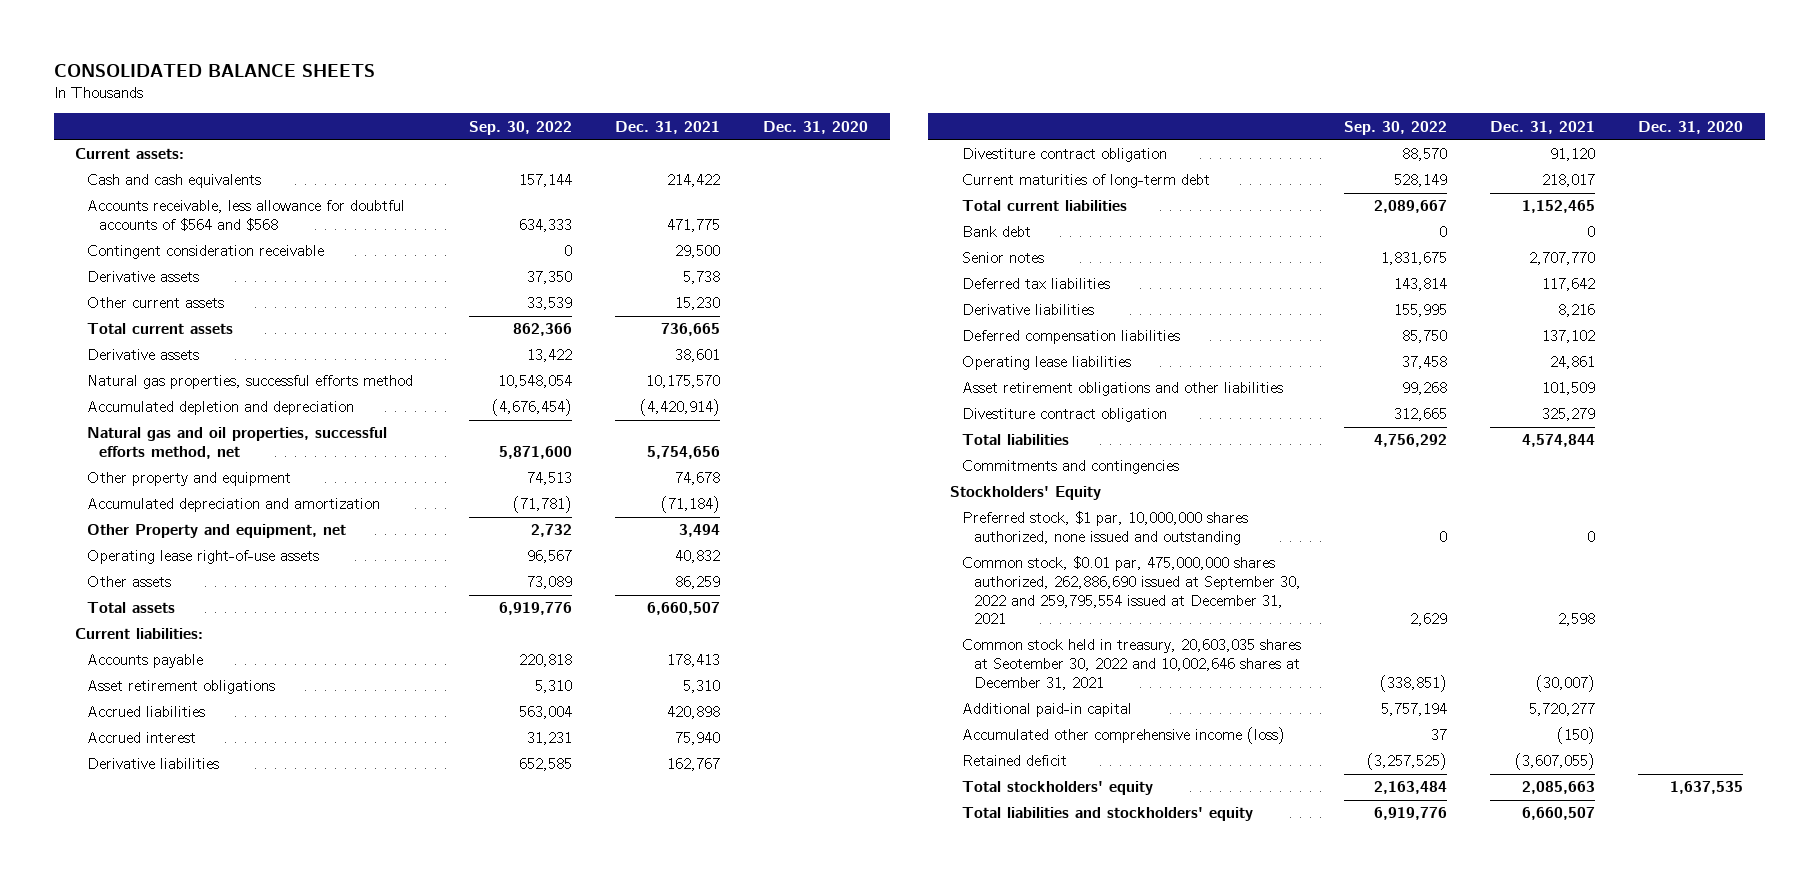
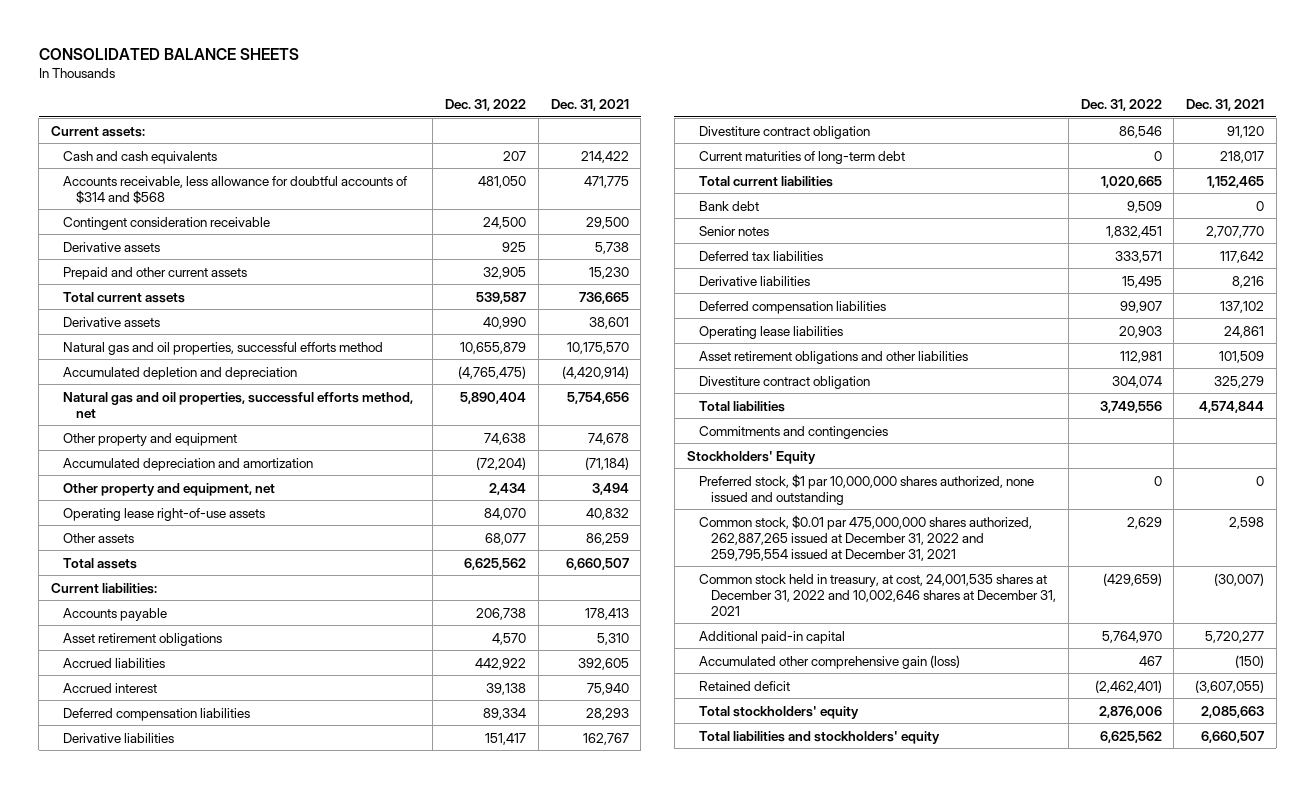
- | Sep. 30, 2022 | Dec. 31, 2021 | Dec. 31, 2020
+ | Dec. 31, 2022 | Dec. 31, 2021
- Accounts receivable, less allowance for doubtful accounts of $564 and $568 | 634,333 | 471,775 |
+ Accounts receivable, less allowance for doubtful accounts of $314 and $568 | 481,050 | 471,775
- Other current assets | 33,539 | 15,230 |
+ Prepaid and other current assets | 32,905 | 15,230
- Natural gas properties, successful efforts method | 10,548,054 | 10,175,570 |
+ Natural gas and oil properties, successful efforts method | 10,655,879 | 10,175,570
- Other Property and equipment, net | 2,732 | 3,494 |
+ Other property and equipment, net | 2,434 | 3,494
- Accrued liabilities | 563,004 | 420,898 |
+ Accrued liabilities | 442,922 | 392,605
+ Deferred compensation liabilities | 89,334 | 28,293
- Preferred stock, $1 par, 10,000,000 shares authorized, none issued and outstanding | 0 | 0 |
- Common stock, $0.01 par, 475,000,000 shares authorized, 262,886,690 issued at September 30, 2022 and 259,795,554 issued at December 31, 2021 | 2,629 | 2,598 |
- Common stock held in treasury, 20,603,035 shares at Seotember 30, 2022 and 10,002,646 shares at December 31, 2021 | (338,851) | (30,007) |
+ Preferred stock, $1 par 10,000,000 shares authorized, none issued and outstanding | 0 | 0
+ Common stock, $0.01 par 475,000,000 shares authorized, 262,887,265 issued at December 31, 2022 and 259,795,554 issued at December 31, 2021 | 2,629 | 2,598
+ Common stock held in treasury, at cost, 24,001,535 shares at December 31, 2022 and 10,002,646 shares at December 31, 2021 | (429,659) | (30,007)
- Accumulated other comprehensive income (loss) | 37 | (150) |
+ Accumulated other comprehensive gain (loss) | 467 | (150)

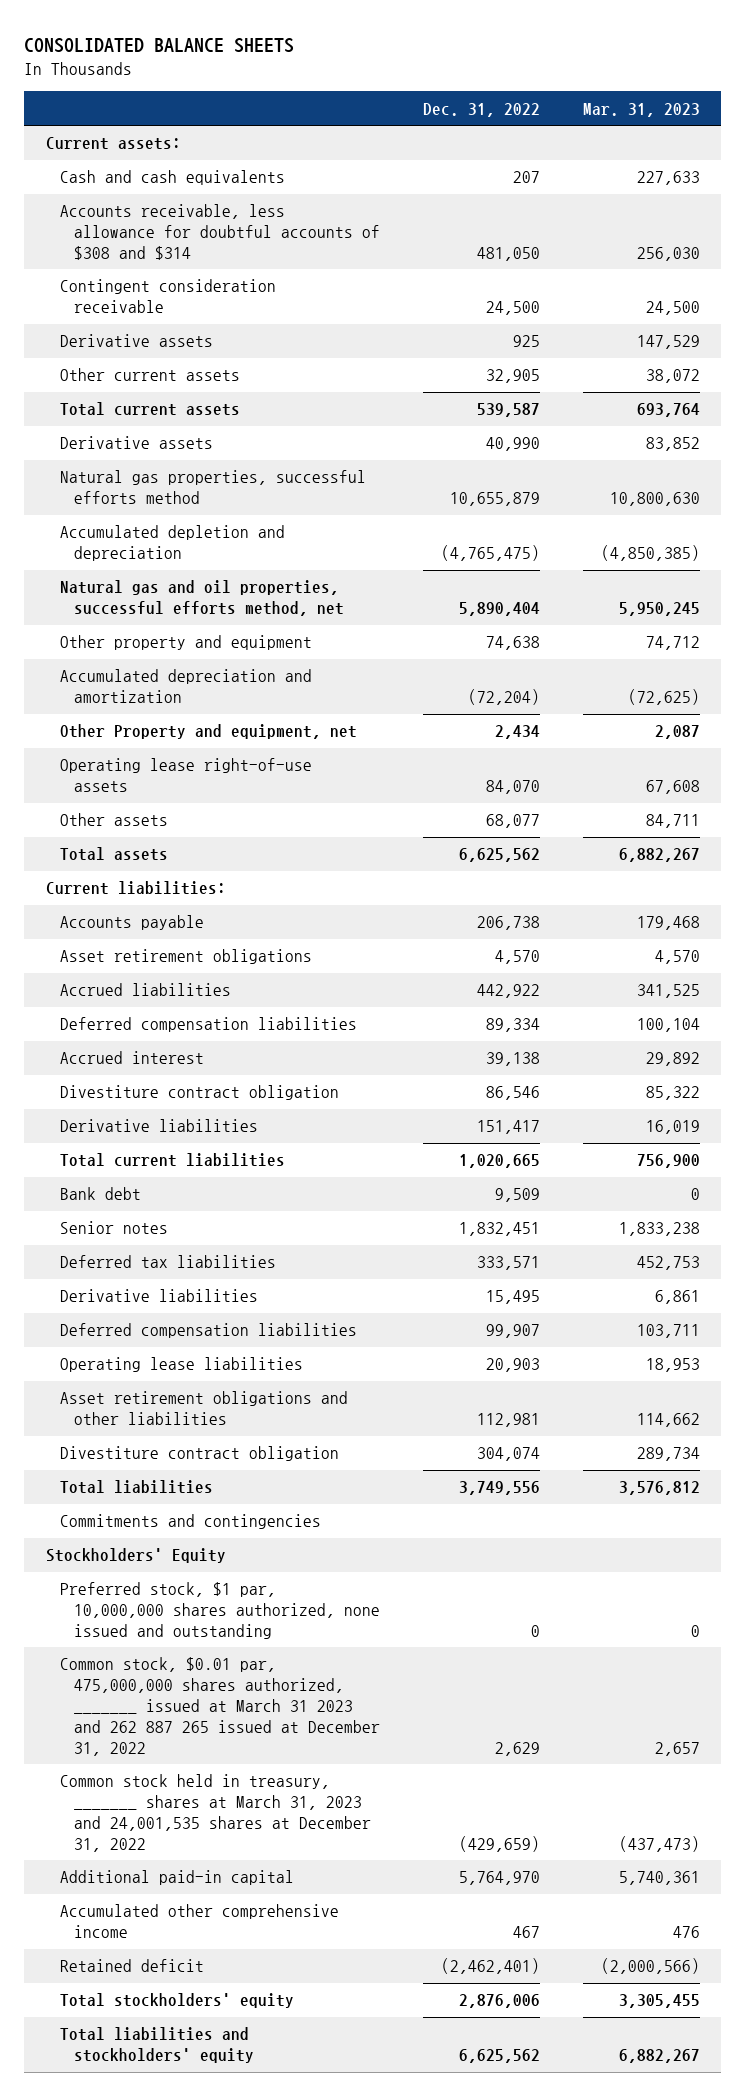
- | Dec. 31, 2022 | Dec. 31, 2021
+ | Dec. 31, 2022 | Mar. 31, 2023
- Accounts receivable, less allowance for doubtful accounts of $314 and $568 | 481,050 | 471,775
+ Accounts receivable, less allowance for doubtful accounts of $308 and $314 | 481,050 | 256,030
- Prepaid and other current assets | 32,905 | 15,230
+ Other current assets | 32,905 | 38,072
- Natural gas and oil properties, successful efforts method | 10,655,879 | 10,175,570
+ Natural gas properties, successful efforts method | 10,655,879 | 10,800,630
- Other property and equipment, net | 2,434 | 3,494
+ Other Property and equipment, net | 2,434 | 2,087
moved down: Accrued interest | 39,138 | 29,892
- Current maturities of long-term debt | 0 | 218,017
moved down: Derivative liabilities | 151,417 | 16,019
- Preferred stock, $1 par 10,000,000 shares authorized, none issued and outstanding | 0 | 0
- Common stock, $0.01 par 475,000,000 shares authorized, 262,887,265 issued at December 31, 2022 and 259,795,554 issued at December 31, 2021 | 2,629 | 2,598
- Common stock held in treasury, at cost, 24,001,535 shares at December 31, 2022 and 10,002,646 shares at December 31, 2021 | (429,659) | (30,007)
+ Preferred stock, $1 par, 10,000,000 shares authorized, none issued and outstanding | 0 | 0
+ Common stock, $0.01 par, 475,000,000 shares authorized, _______ issued at March 31 2023 and 262 887 265 issued at December 31, 2022 | 2,629 | 2,657
+ Common stock held in treasury, _______ shares at March 31, 2023 and 24,001,535 shares at December 31, 2022 | (429,659) | (437,473)
- Accumulated other comprehensive gain (loss) | 467 | (150)
+ Accumulated other comprehensive income | 467 | 476

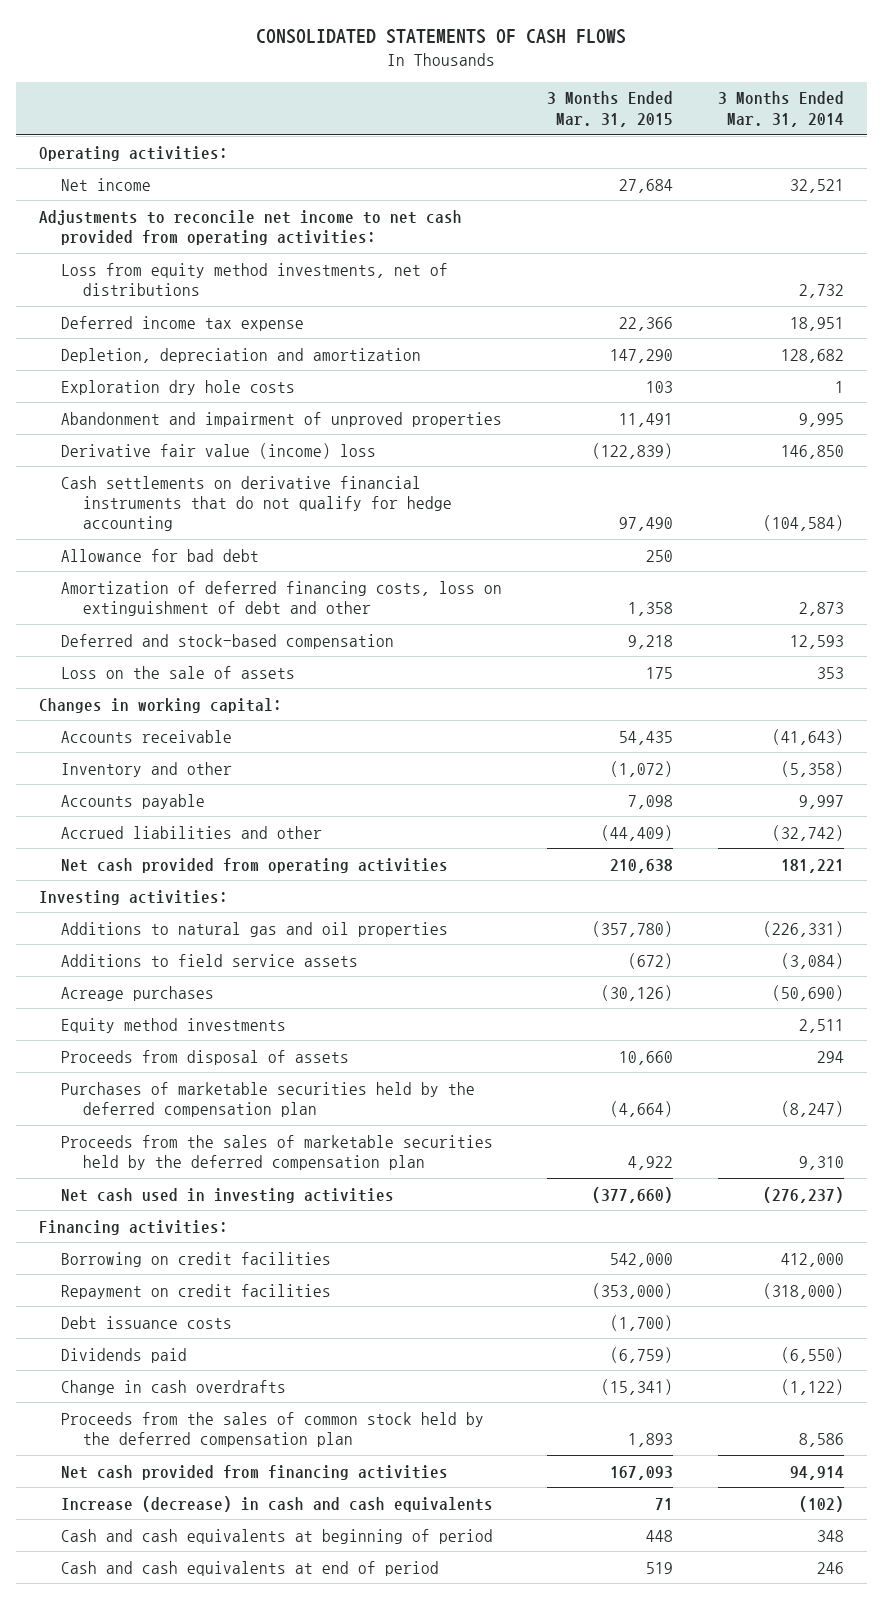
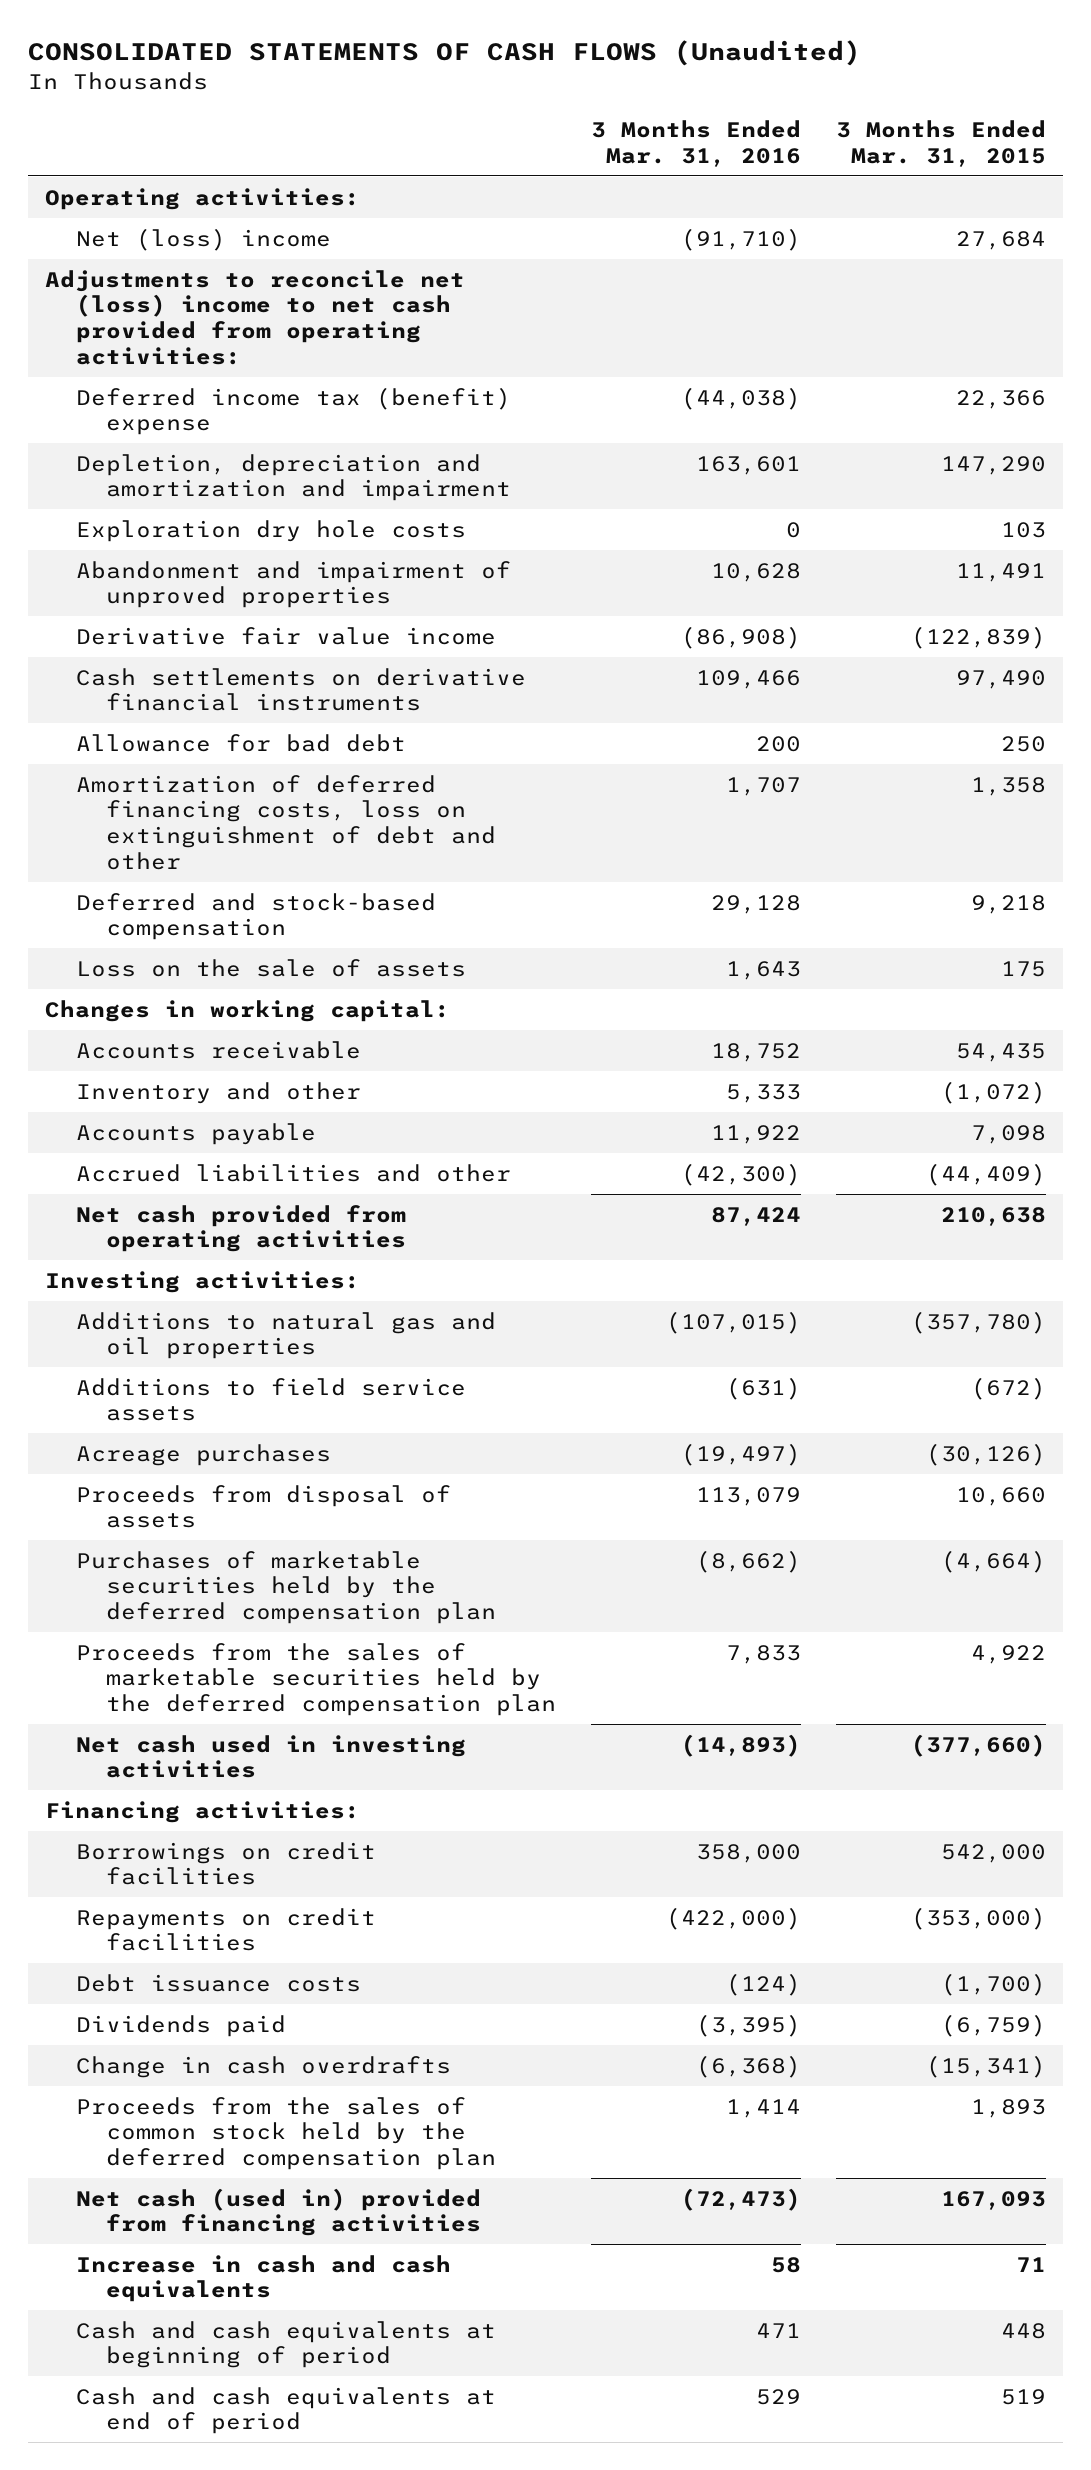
- CONSOLIDATED STATEMENTS OF CASH FLOWS
+ CONSOLIDATED STATEMENTS OF CASH FLOWS (Unaudited)
- | 3 Months Ended Mar. 31, 2015 | 3 Months Ended Mar. 31, 2014
+ | 3 Months Ended Mar. 31, 2016 | 3 Months Ended Mar. 31, 2015
- Net income | 27,684 | 32,521
- Adjustments to reconcile net income to net cash provided from operating activities:
- Loss from equity method investments, net of distributions | | 2,732
- Deferred income tax expense | 22,366 | 18,951
- Depletion, depreciation and amortization | 147,290 | 128,682
+ Net (loss) income | (91,710) | 27,684
+ Adjustments to reconcile net (loss) income to net cash provided from operating activities:
+ Deferred income tax (benefit) expense | (44,038) | 22,366
+ Depletion, depreciation and amortization and impairment | 163,601 | 147,290
- Derivative fair value (income) loss | (122,839) | 146,850
- Cash settlements on derivative financial instruments that do not qualify for hedge accounting | 97,490 | (104,584)
+ Derivative fair value income | (86,908) | (122,839)
+ Cash settlements on derivative financial instruments | 109,466 | 97,490
- Equity method investments | | 2,511
- Borrowing on credit facilities | 542,000 | 412,000
- Repayment on credit facilities | (353,000) | (318,000)
+ Borrowings on credit facilities | 358,000 | 542,000
+ Repayments on credit facilities | (422,000) | (353,000)
- Net cash provided from financing activities | 167,093 | 94,914
- Increase (decrease) in cash and cash equivalents | 71 | (102)
+ Net cash (used in) provided from financing activities | (72,473) | 167,093
+ Increase in cash and cash equivalents | 58 | 71

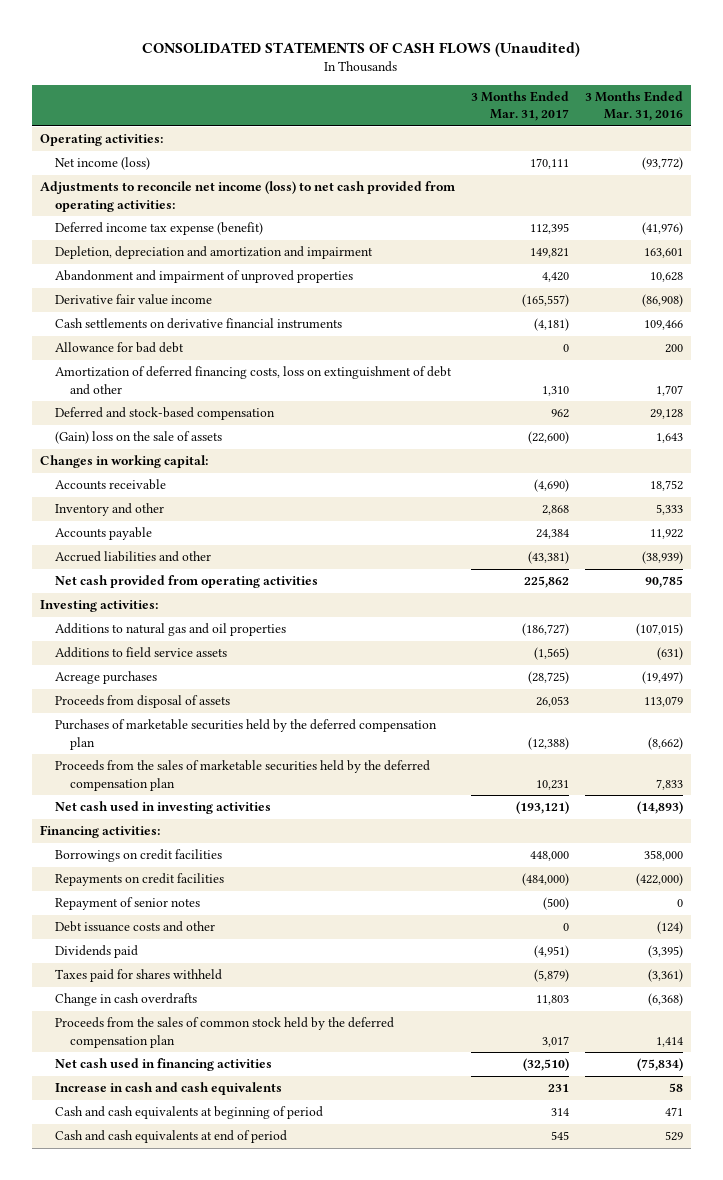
- | 3 Months Ended Mar. 31, 2016 | 3 Months Ended Mar. 31, 2015
+ | 3 Months Ended Mar. 31, 2017 | 3 Months Ended Mar. 31, 2016
- Net (loss) income | (91,710) | 27,684
- Adjustments to reconcile net (loss) income to net cash provided from operating activities:
- Deferred income tax (benefit) expense | (44,038) | 22,366
+ Net income (loss) | 170,111 | (93,772)
+ Adjustments to reconcile net income (loss) to net cash provided from operating activities:
+ Deferred income tax expense (benefit) | 112,395 | (41,976)
- Exploration dry hole costs | 0 | 103
- Loss on the sale of assets | 1,643 | 175
+ (Gain) loss on the sale of assets | (22,600) | 1,643
- Accrued liabilities and other | (42,300) | (44,409)
- Net cash provided from operating activities | 87,424 | 210,638
+ Accrued liabilities and other | (43,381) | (38,939)
+ Net cash provided from operating activities | 225,862 | 90,785
- Debt issuance costs | (124) | (1,700)
+ Repayment of senior notes | (500) | 0
+ Debt issuance costs and other | 0 | (124)
+ Taxes paid for shares withheld | (5,879) | (3,361)
- Net cash (used in) provided from financing activities | (72,473) | 167,093
+ Net cash used in financing activities | (32,510) | (75,834)

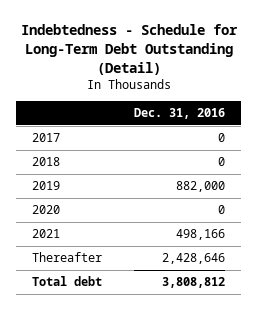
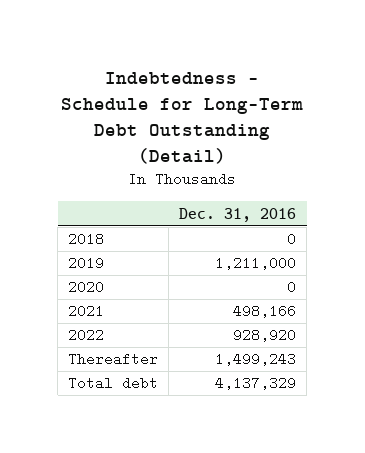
- 2017 | 0
- 2019 | 882,000
+ 2019 | 1,211,000
- Thereafter | 2,428,646
- Total debt | 3,808,812
+ 2022 | 928,920
+ Thereafter | 1,499,243
+ Total debt | 4,137,329

